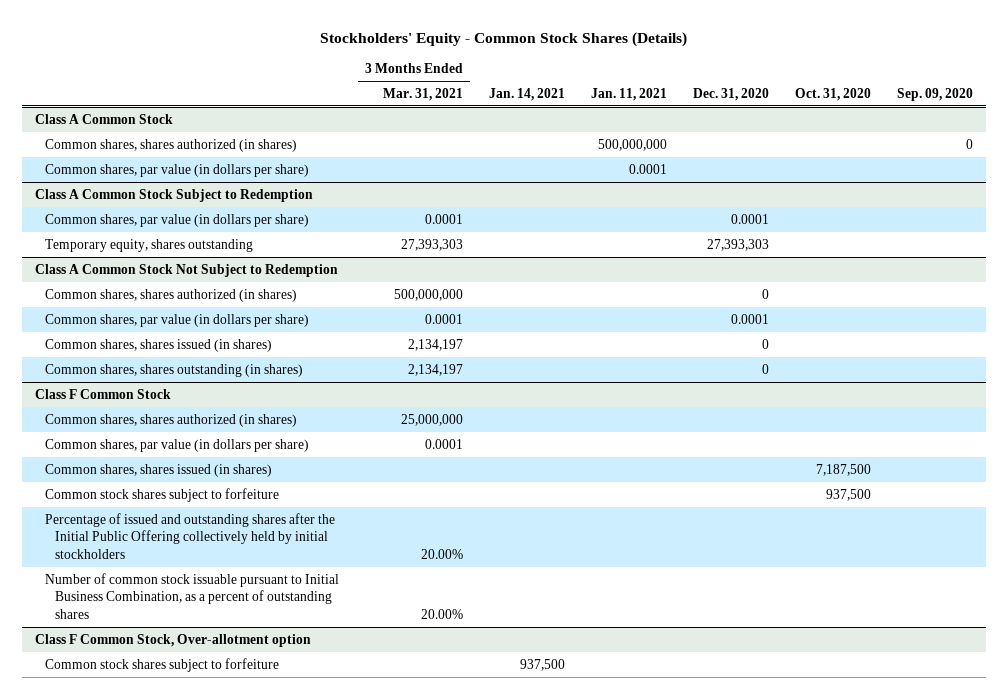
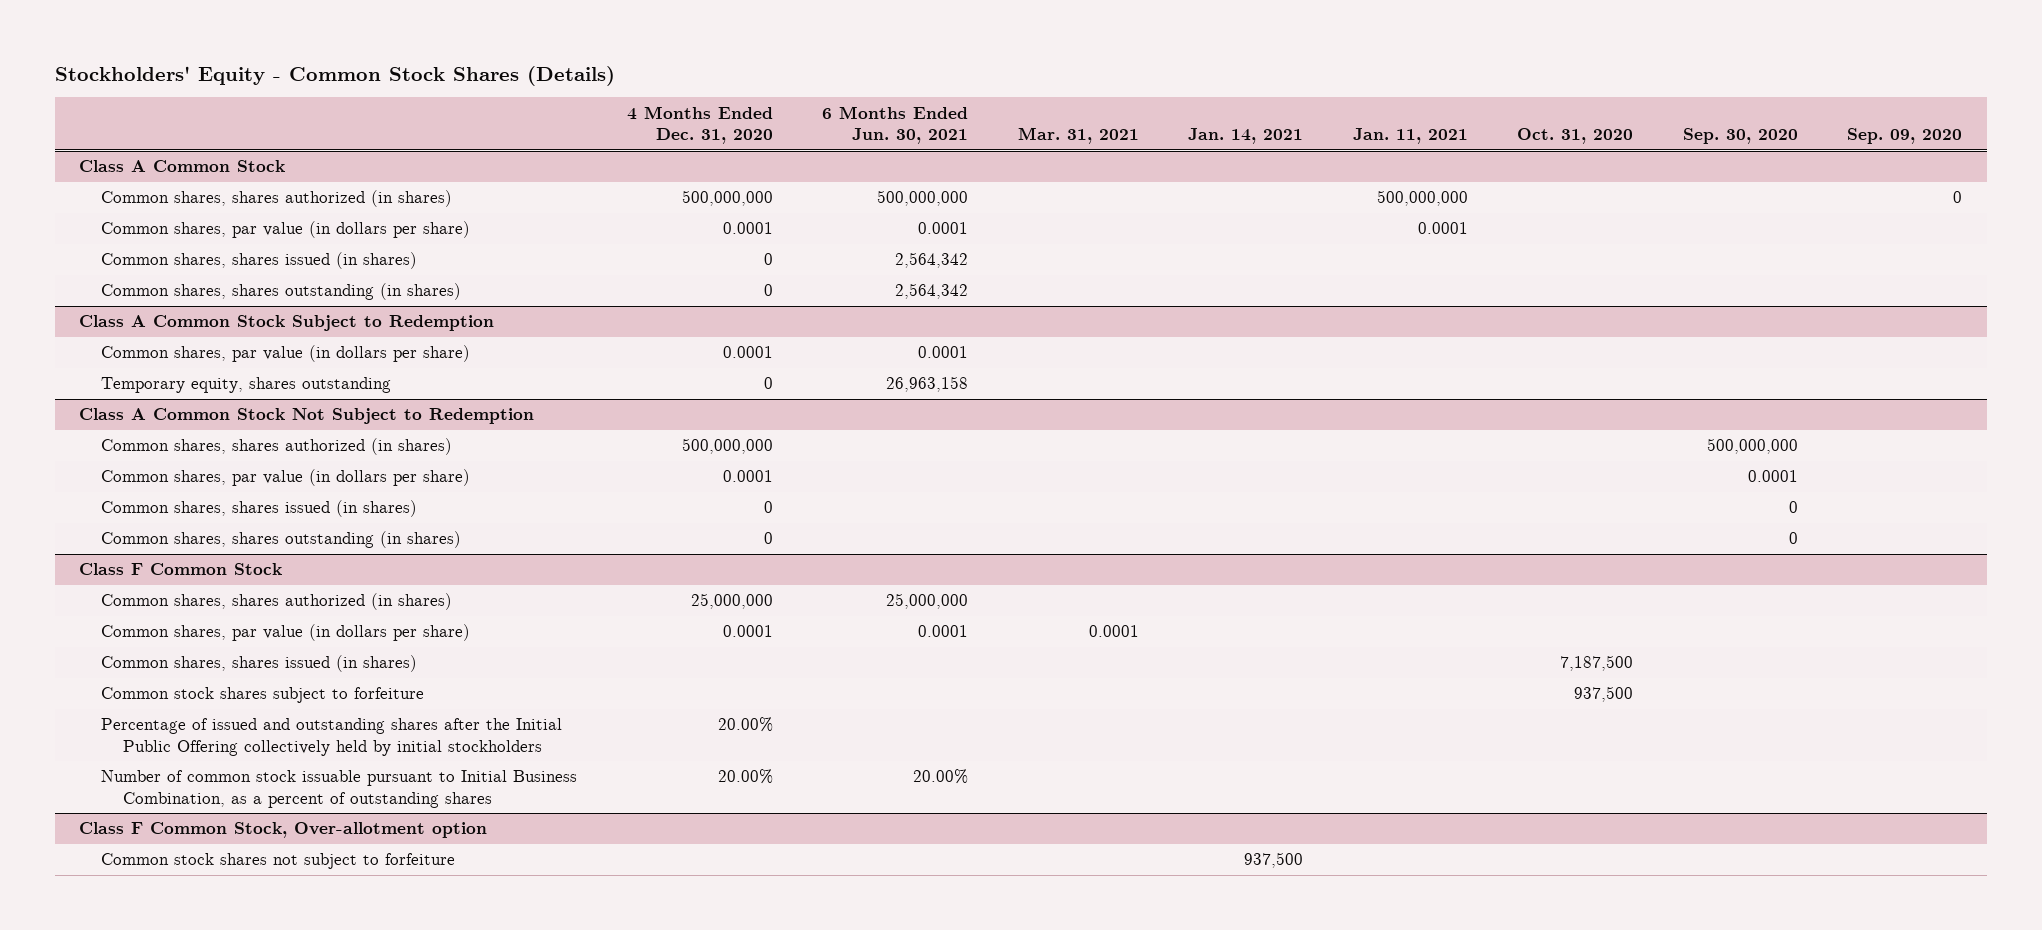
- | 3 Months Ended Mar. 31, 2021 | Jan. 14, 2021 | Jan. 11, 2021 | Dec. 31, 2020 | Oct. 31, 2020 | Sep. 09, 2020
+ | 4 Months Ended Dec. 31, 2020 | 6 Months Ended Jun. 30, 2021 | Mar. 31, 2021 | Jan. 14, 2021 | Jan. 11, 2021 | Oct. 31, 2020 | Sep. 30, 2020 | Sep. 09, 2020
@ Class A Common Stock
+ Common shares, shares issued (in shares) | 0 | 2,564,342 | | | | | |
+ Common shares, shares outstanding (in shares) | 0 | 2,564,342 | | | | | |
@ Class F Common Stock, Over-allotment option
- Common stock shares subject to forfeiture | | 937,500 | | | |
+ Common stock shares not subject to forfeiture | | | | 937,500 | | | |

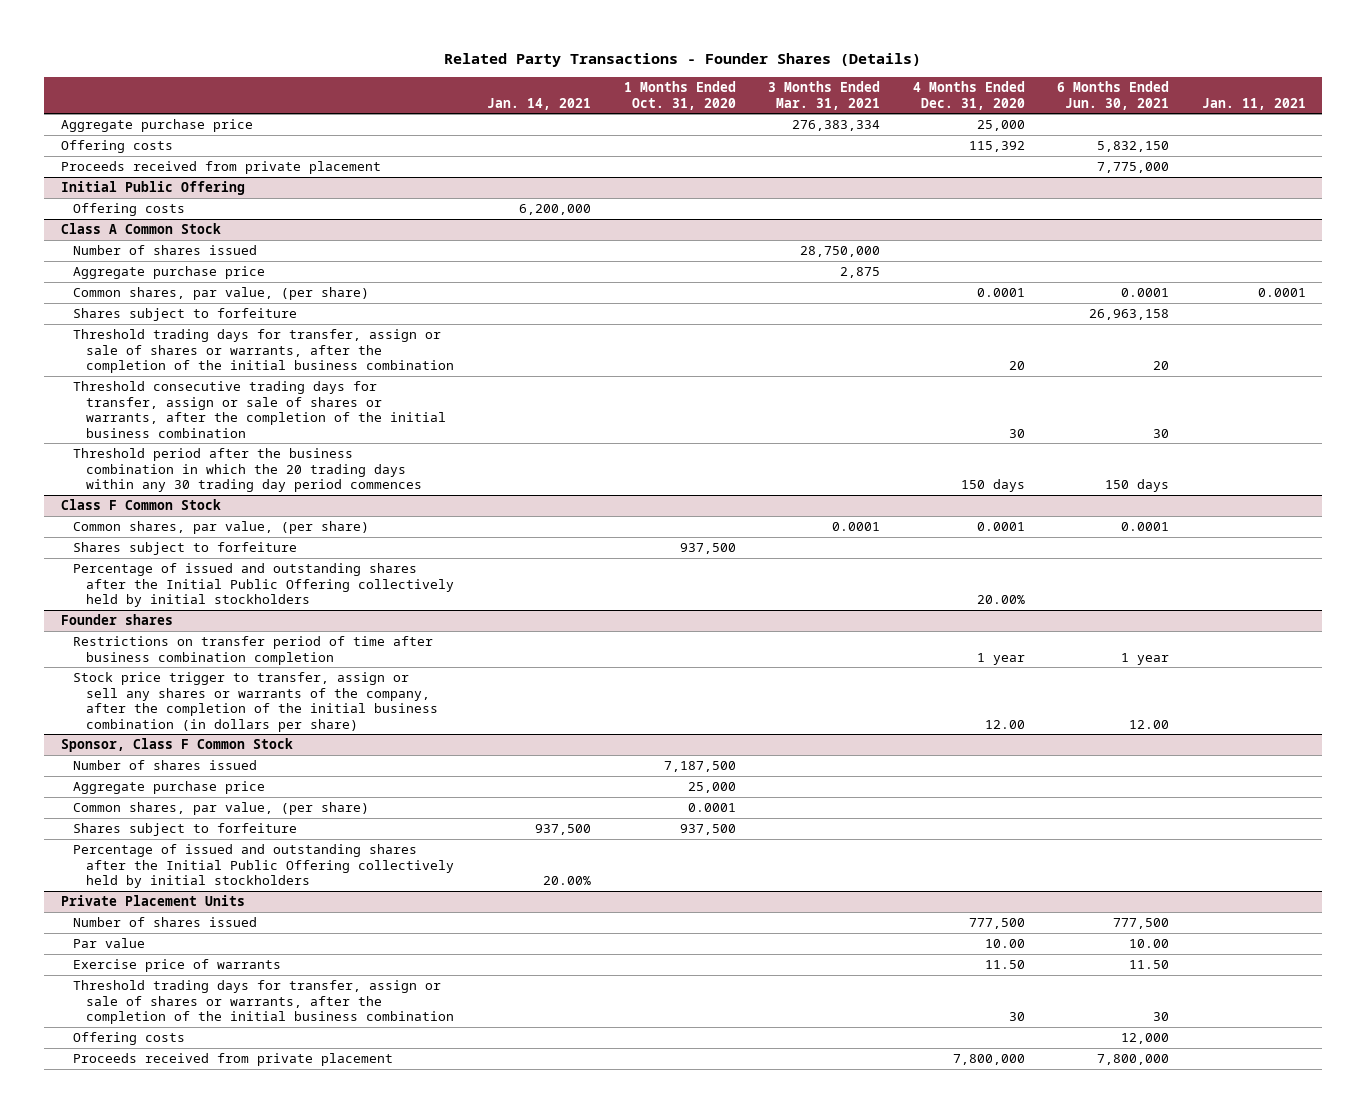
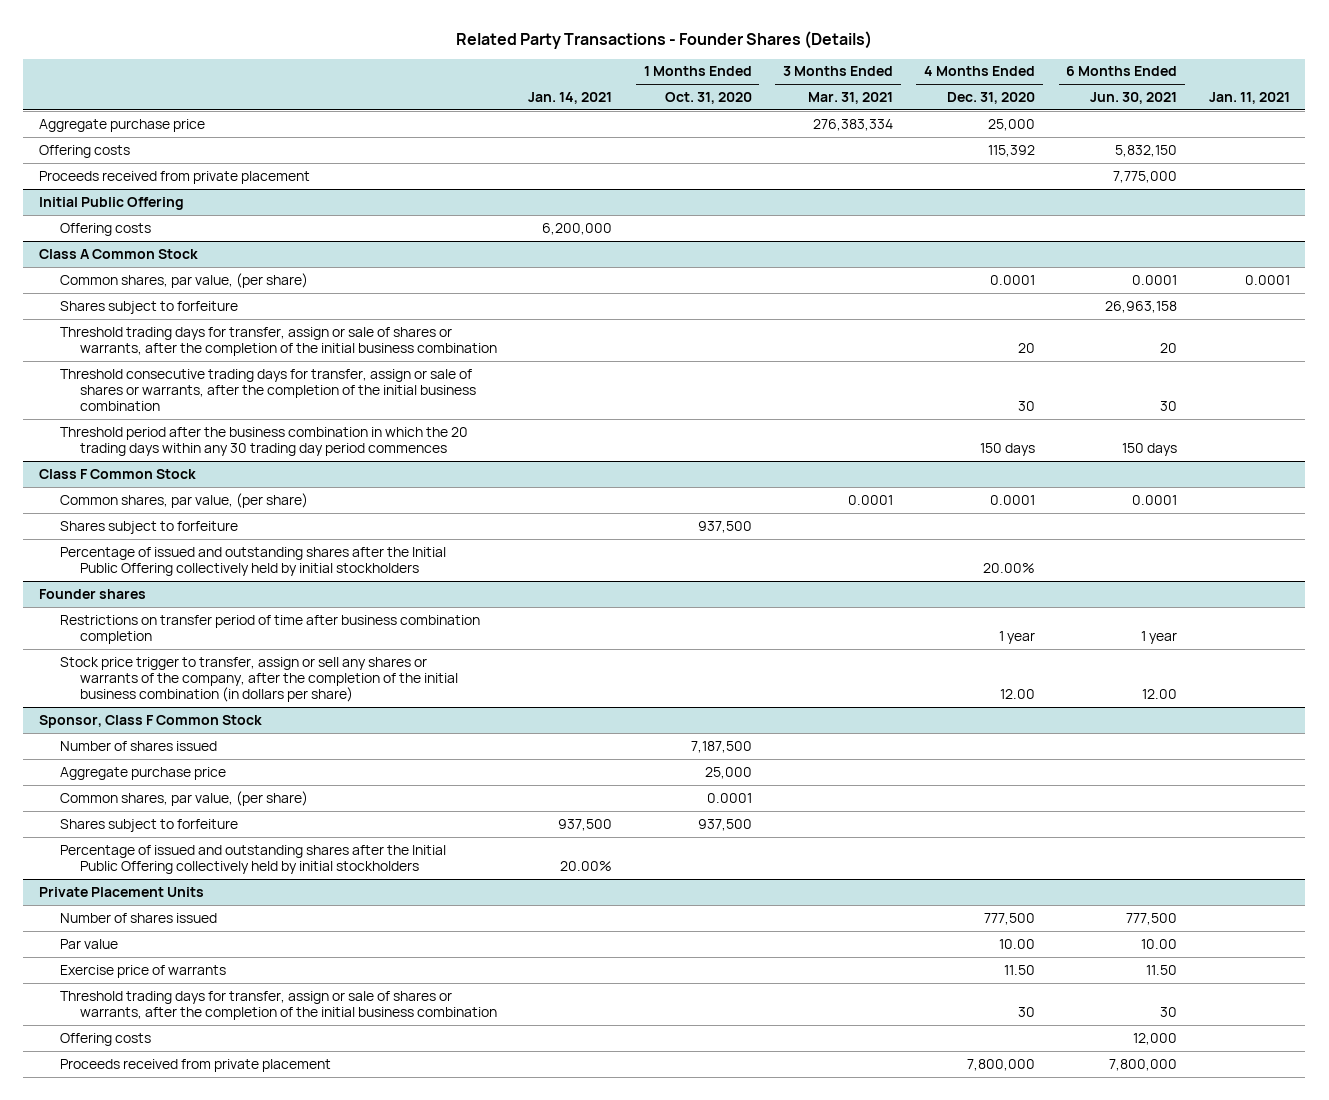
@ Class A Common Stock
- Number of shares issued | | | 28,750,000 | | |
- Aggregate purchase price | | | 2,875 | | |

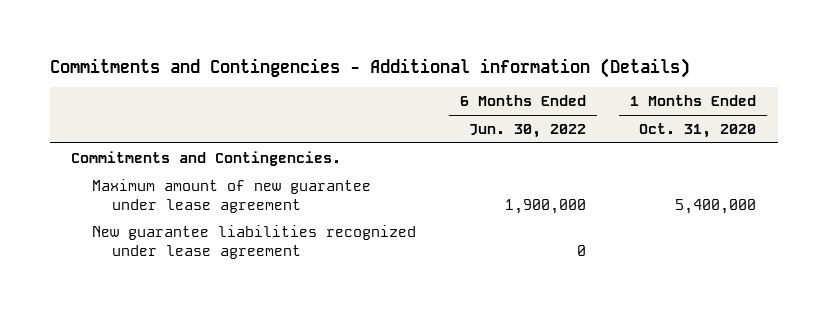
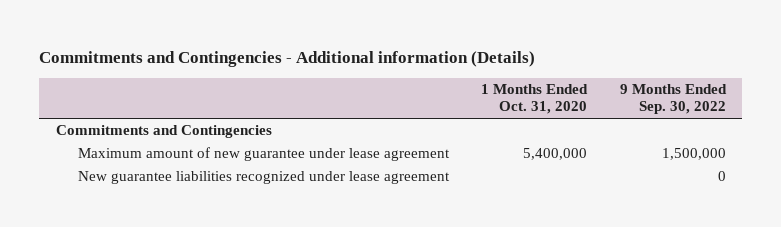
- | 6 Months Ended Jun. 30, 2022 | 1 Months Ended Oct. 31, 2020
+ | 1 Months Ended Oct. 31, 2020 | 9 Months Ended Sep. 30, 2022
- Commitments and Contingencies.
+ Commitments and Contingencies

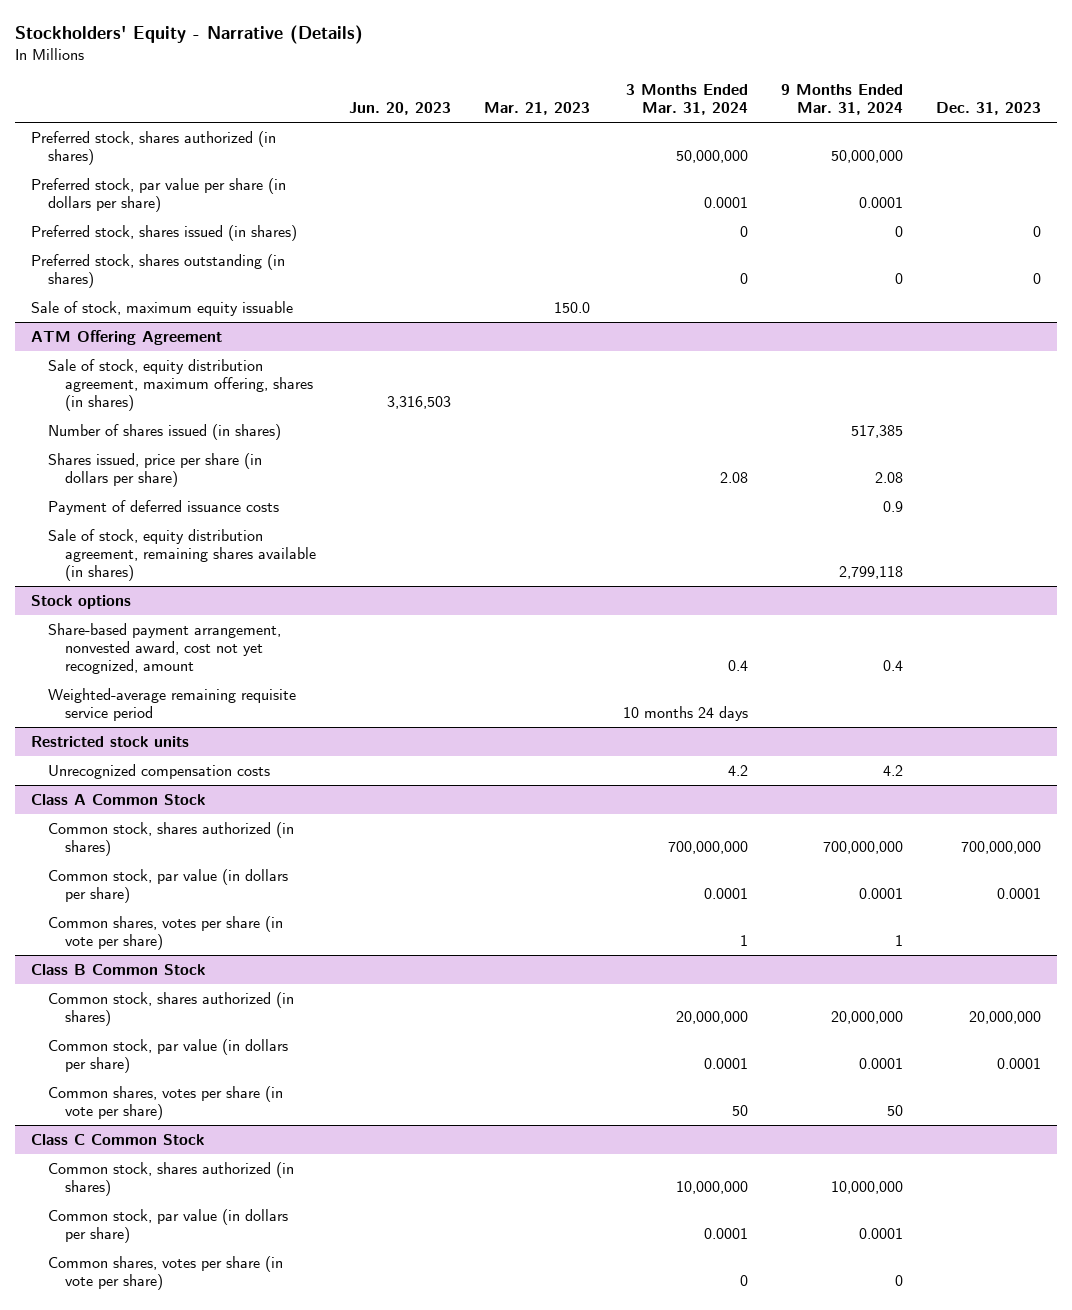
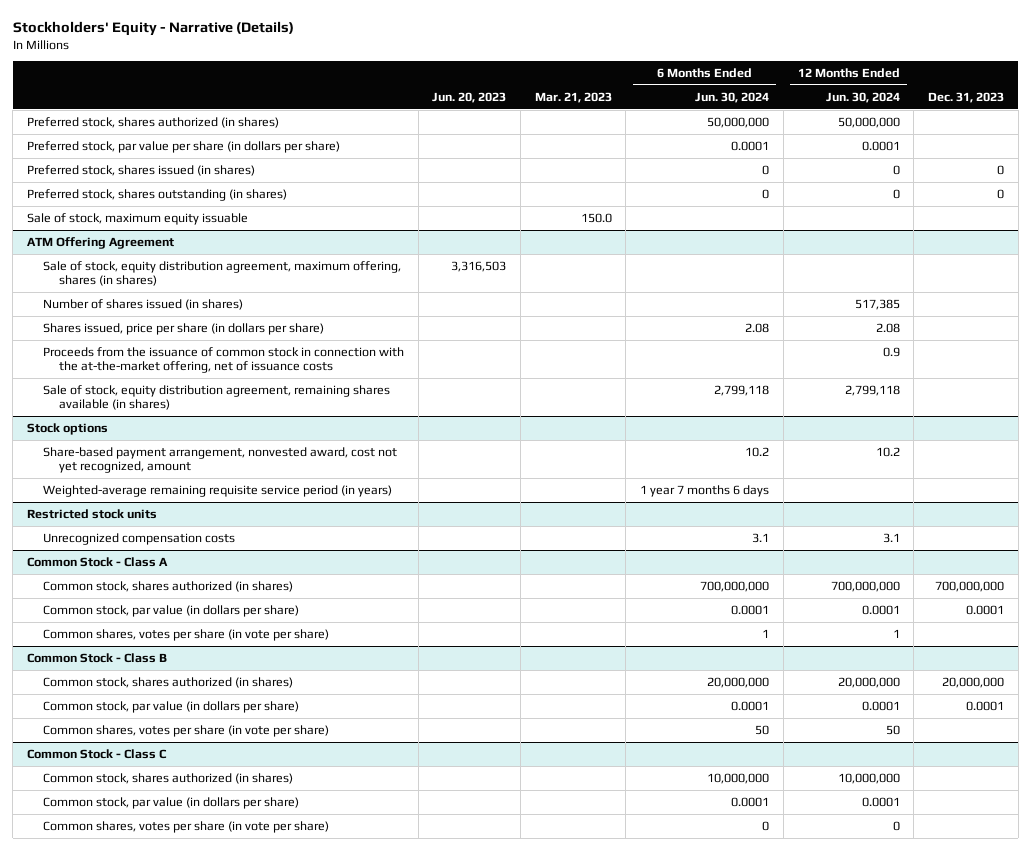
- | Jun. 20, 2023 | Mar. 21, 2023 | 3 Months Ended Mar. 31, 2024 | 9 Months Ended Mar. 31, 2024 | Dec. 31, 2023
+ | Jun. 20, 2023 | Mar. 21, 2023 | 6 Months Ended Jun. 30, 2024 | 12 Months Ended Jun. 30, 2024 | Dec. 31, 2023
@ ATM Offering Agreement
- Payment of deferred issuance costs | | | | 0.9 |
+ Proceeds from the issuance of common stock in connection with the at-the-market offering, net of issuance costs | | | | 0.9 |
@ Stock options
- Weighted-average remaining requisite service period | | | 10 months 24 days | |
+ Weighted-average remaining requisite service period (in years) | | | 1 year 7 months 6 days | |
- Class A Common Stock
+ Common Stock - Class A
- Class B Common Stock
+ Common Stock - Class B
- Class C Common Stock
+ Common Stock - Class C

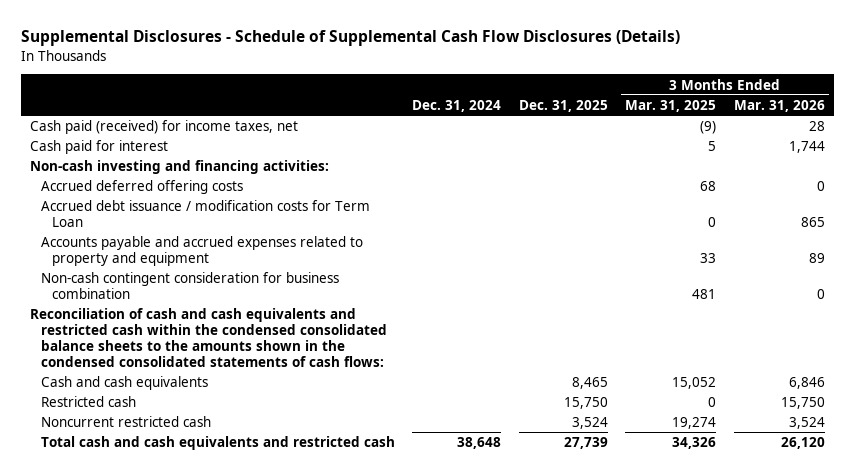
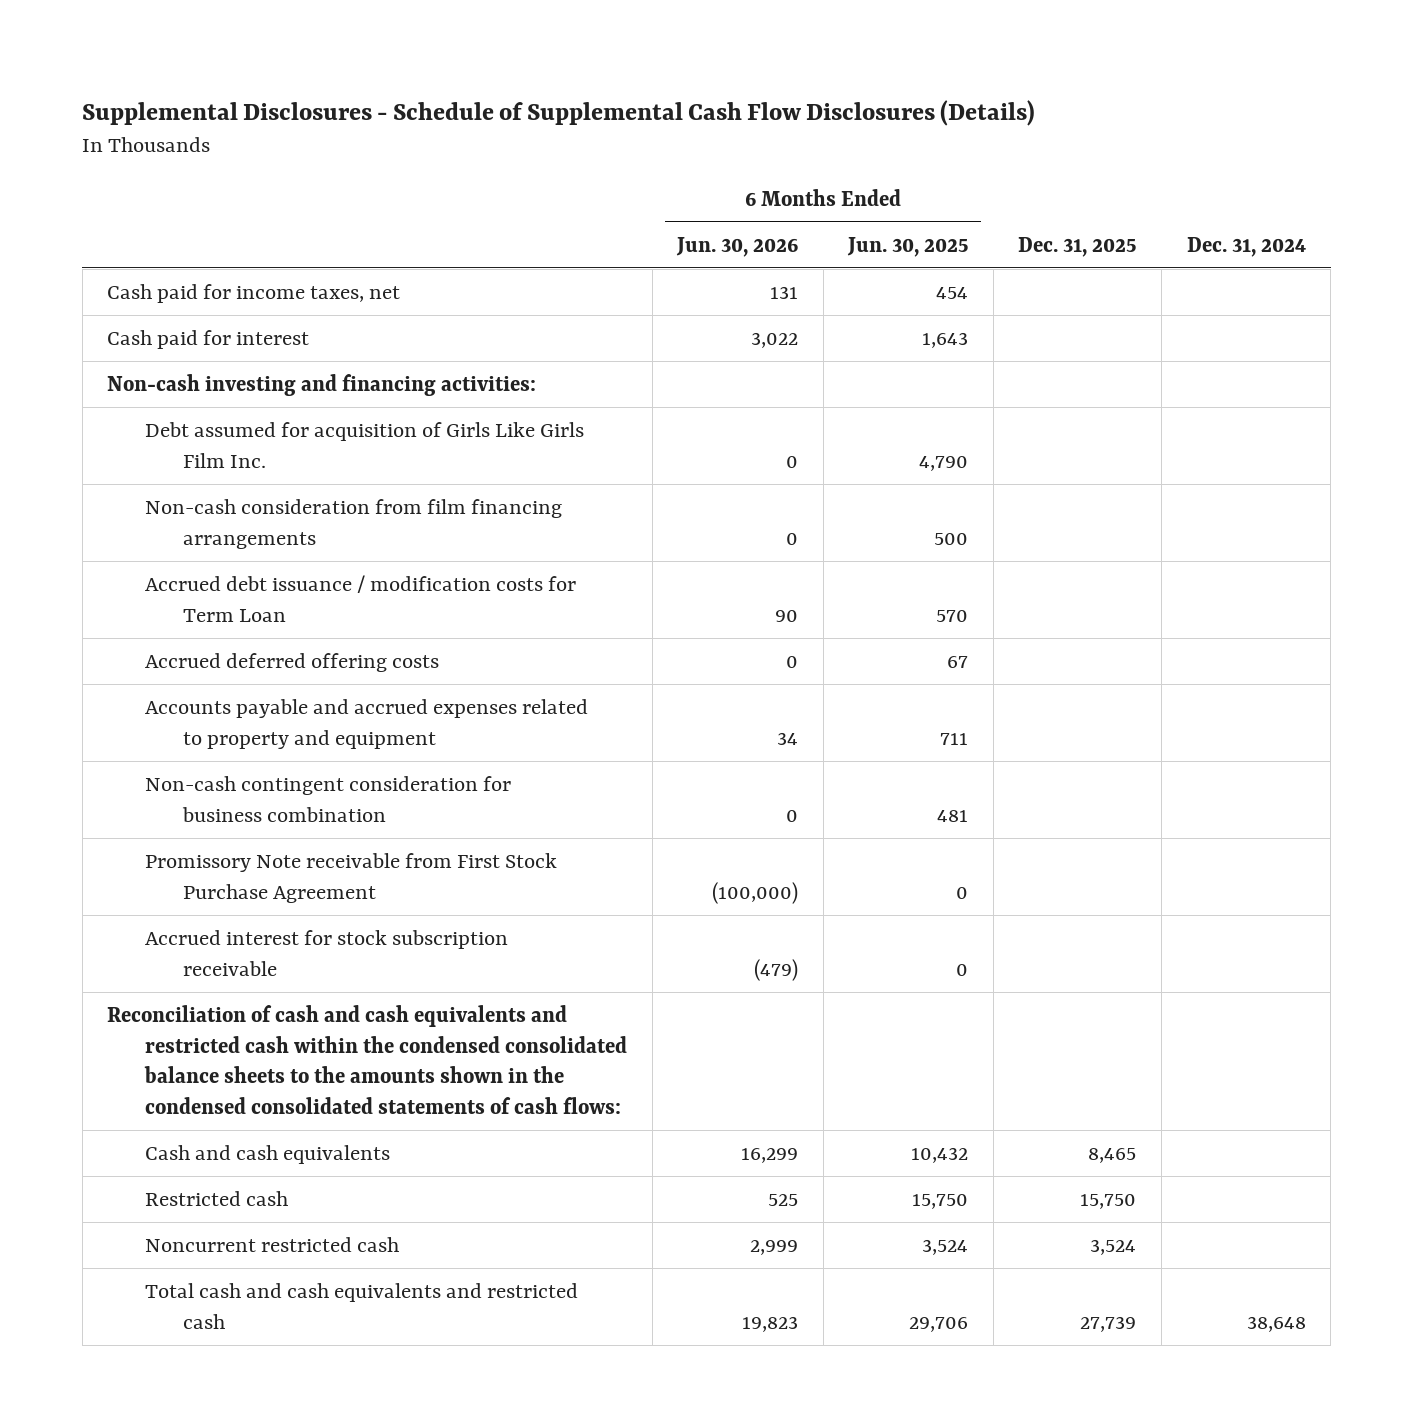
- | Dec. 31, 2024 | Dec. 31, 2025 | 3 Months Ended Mar. 31, 2025 | 3 Months Ended Mar. 31, 2026
+ | 6 Months Ended Jun. 30, 2026 | 6 Months Ended Jun. 30, 2025 | Dec. 31, 2025 | Dec. 31, 2024
- Cash paid (received) for income taxes, net | | | (9) | 28
+ Cash paid for income taxes, net | 131 | 454 | |
+ Debt assumed for acquisition of Girls Like Girls Film Inc. | 0 | 4,790 | |
+ Non-cash consideration from film financing arrangements | 0 | 500 | |
moved down: Accrued deferred offering costs | 0 | 67 | |
+ Promissory Note receivable from First Stock Purchase Agreement | (100,000) | 0 | |
+ Accrued interest for stock subscription receivable | (479) | 0 | |

